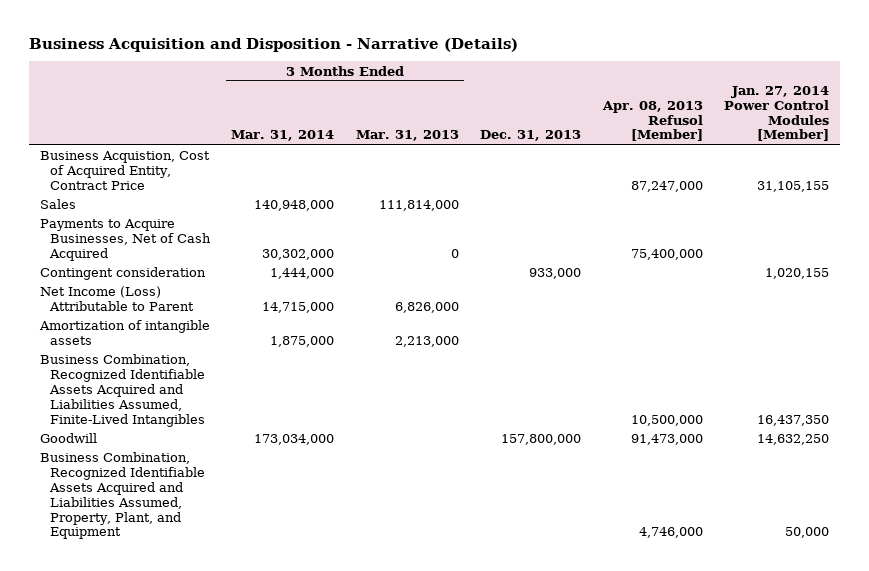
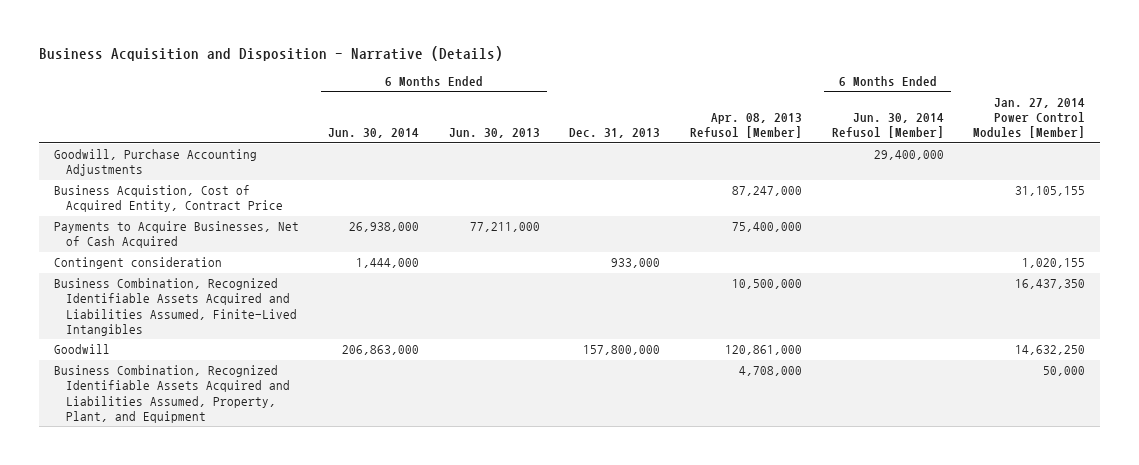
- | 3 Months Ended Mar. 31, 2014 | 3 Months Ended Mar. 31, 2013 | Dec. 31, 2013 | Apr. 08, 2013 Refusol [Member] | Jan. 27, 2014 Power Control Modules [Member]
+ | 6 Months Ended Jun. 30, 2014 | 6 Months Ended Jun. 30, 2013 | Dec. 31, 2013 | Apr. 08, 2013 Refusol [Member] | 6 Months Ended Jun. 30, 2014 Refusol [Member] | Jan. 27, 2014 Power Control Modules [Member]
+ Goodwill, Purchase Accounting Adjustments | | | | | 29,400,000 |
- Sales | 140,948,000 | 111,814,000 | | |
- Net Income (Loss) Attributable to Parent | 14,715,000 | 6,826,000 | | |
- Amortization of intangible assets | 1,875,000 | 2,213,000 | | |
- Goodwill | 173,034,000 | | 157,800,000 | 91,473,000 | 14,632,250
- Business Combination, Recognized Identifiable Assets Acquired and Liabilities Assumed, Property, Plant, and Equipment | | | | 4,746,000 | 50,000
+ Goodwill | 206,863,000 | | 157,800,000 | 120,861,000 | | 14,632,250
+ Business Combination, Recognized Identifiable Assets Acquired and Liabilities Assumed, Property, Plant, and Equipment | | | | 4,708,000 | | 50,000

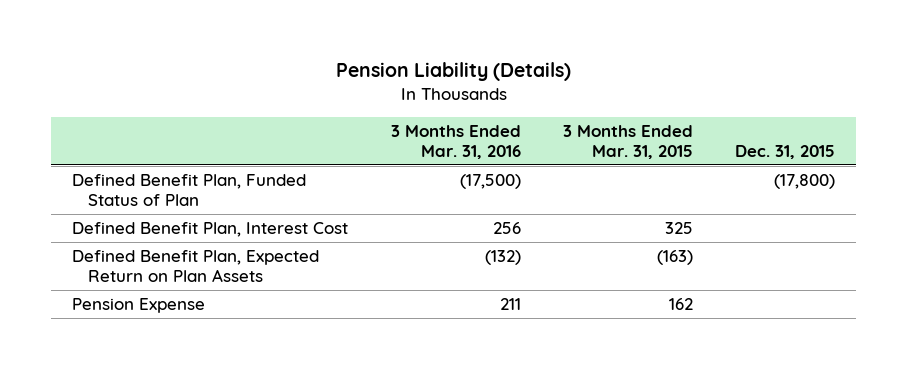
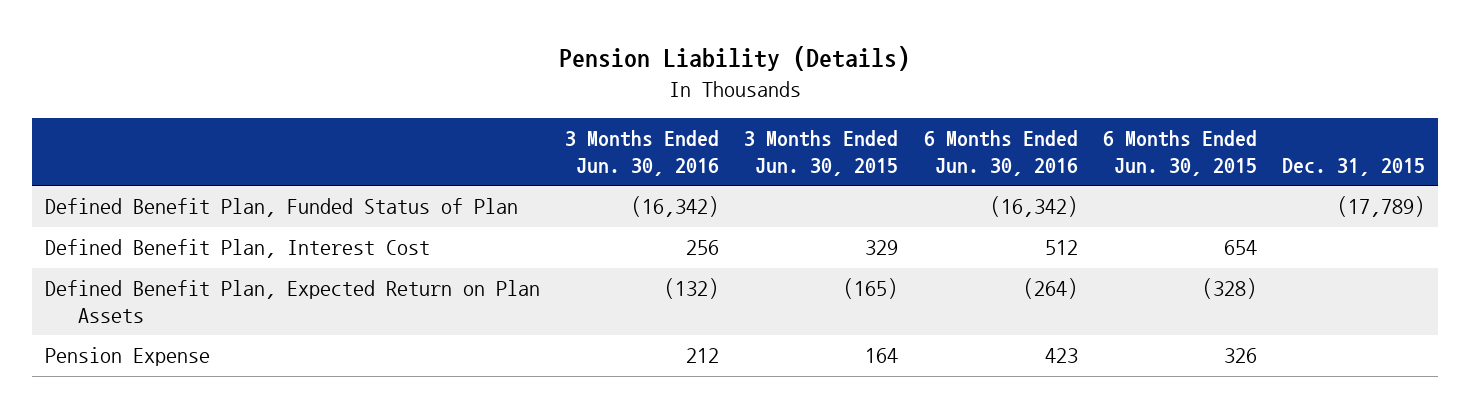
- | 3 Months Ended Mar. 31, 2016 | 3 Months Ended Mar. 31, 2015 | Dec. 31, 2015
+ | 3 Months Ended Jun. 30, 2016 | 3 Months Ended Jun. 30, 2015 | 6 Months Ended Jun. 30, 2016 | 6 Months Ended Jun. 30, 2015 | Dec. 31, 2015
- Defined Benefit Plan, Funded Status of Plan | (17,500) | | (17,800)
+ Defined Benefit Plan, Funded Status of Plan | (16,342) | | (16,342) | | (17,789)

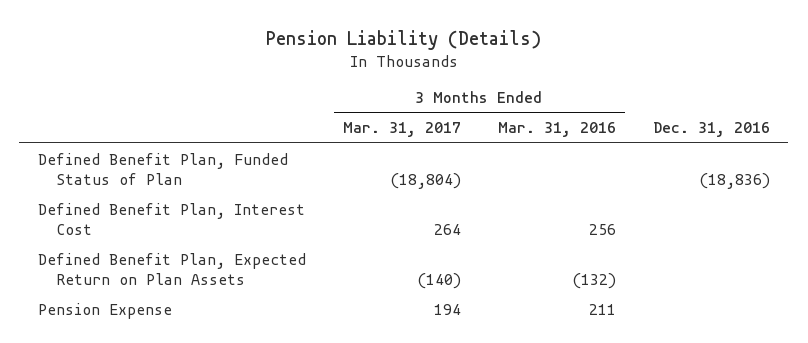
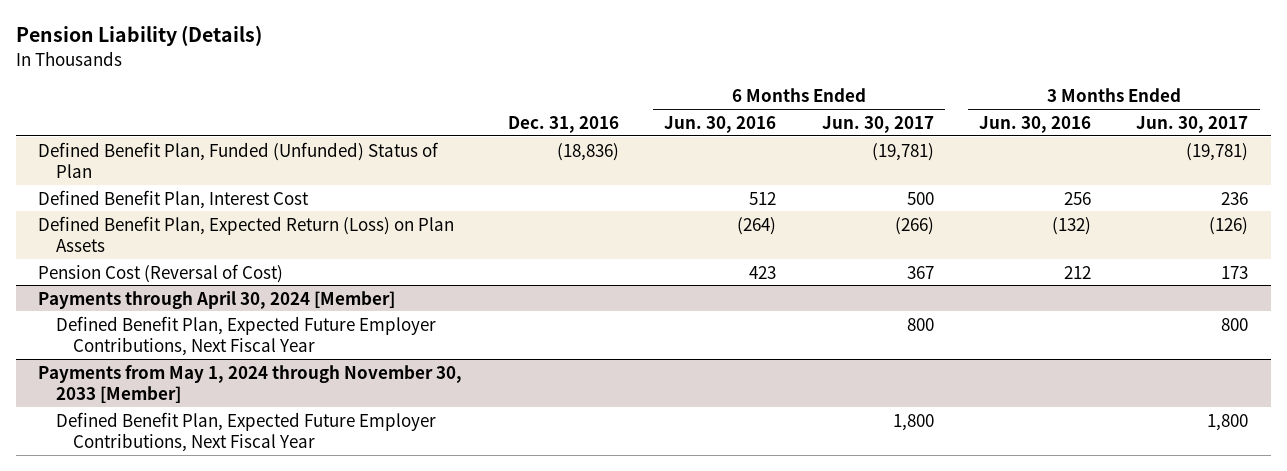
- | 3 Months Ended Mar. 31, 2017 | 3 Months Ended Mar. 31, 2016 | Dec. 31, 2016
+ | Dec. 31, 2016 | 6 Months Ended Jun. 30, 2016 | 6 Months Ended Jun. 30, 2017 | 3 Months Ended Jun. 30, 2016 | 3 Months Ended Jun. 30, 2017
- Defined Benefit Plan, Funded Status of Plan | (18,804) | | (18,836)
+ Defined Benefit Plan, Funded (Unfunded) Status of Plan | (18,836) | | (19,781) | | (19,781)
- Defined Benefit Plan, Expected Return on Plan Assets | (140) | (132) |
- Pension Expense | 194 | 211 |
+ Defined Benefit Plan, Expected Return (Loss) on Plan Assets | | (264) | (266) | (132) | (126)
+ Pension Cost (Reversal of Cost) | | 423 | 367 | 212 | 173
+ Payments through April 30, 2024 [Member]
+ Defined Benefit Plan, Expected Future Employer Contributions, Next Fiscal Year | | | 800 | | 800
+ Payments from May 1, 2024 through November 30, 2033 [Member]
+ Defined Benefit Plan, Expected Future Employer Contributions, Next Fiscal Year | | | 1,800 | | 1,800

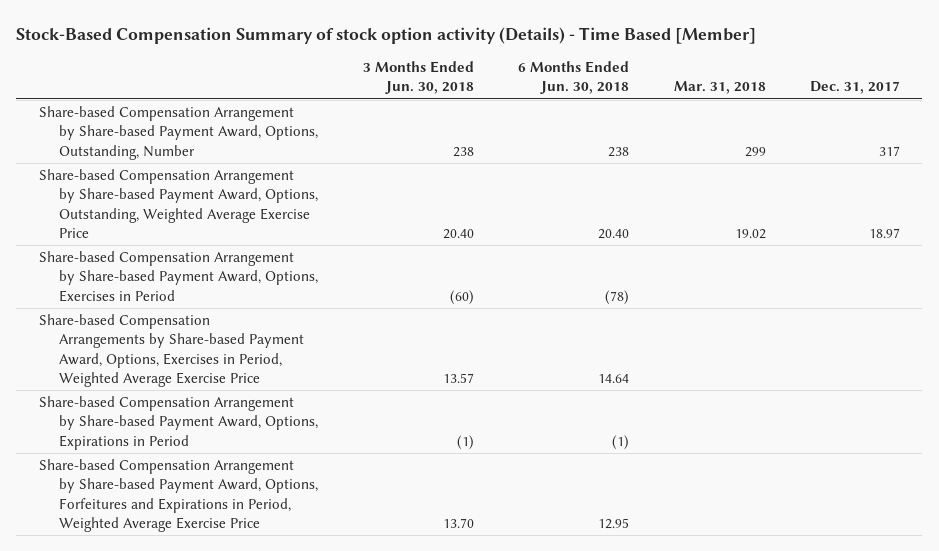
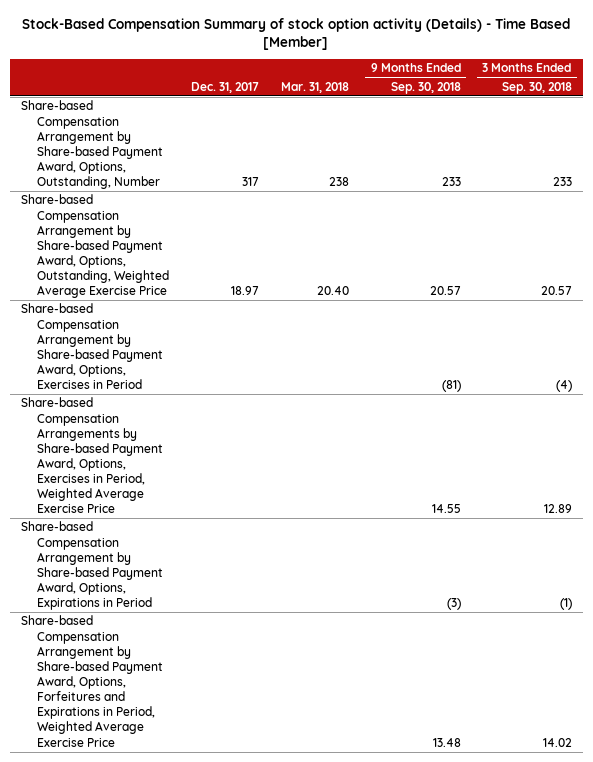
- | 3 Months Ended Jun. 30, 2018 | 6 Months Ended Jun. 30, 2018 | Mar. 31, 2018 | Dec. 31, 2017
+ | Dec. 31, 2017 | Mar. 31, 2018 | 9 Months Ended Sep. 30, 2018 | 3 Months Ended Sep. 30, 2018
- Share-based Compensation Arrangement by Share-based Payment Award, Options, Outstanding, Number | 238 | 238 | 299 | 317
- Share-based Compensation Arrangement by Share-based Payment Award, Options, Outstanding, Weighted Average Exercise Price | 20.40 | 20.40 | 19.02 | 18.97
+ Share-based Compensation Arrangement by Share-based Payment Award, Options, Outstanding, Number | 317 | 238 | 233 | 233
+ Share-based Compensation Arrangement by Share-based Payment Award, Options, Outstanding, Weighted Average Exercise Price | 18.97 | 20.40 | 20.57 | 20.57

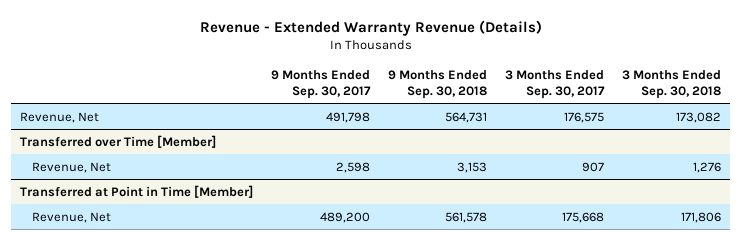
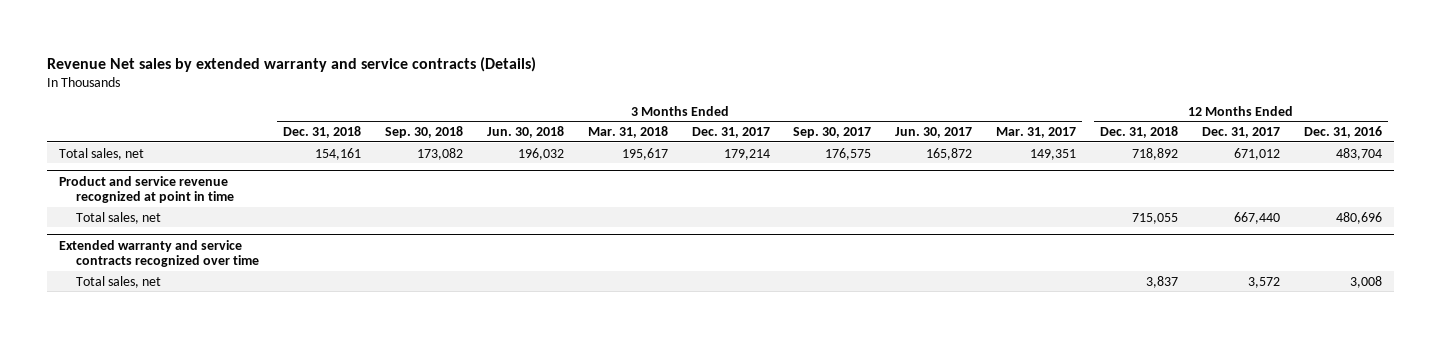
- Revenue - Extended Warranty Revenue (Details)
+ Revenue Net sales by extended warranty and service contracts (Details)
- | 9 Months Ended Sep. 30, 2017 | 9 Months Ended Sep. 30, 2018 | 3 Months Ended Sep. 30, 2017 | 3 Months Ended Sep. 30, 2018
+ | 3 Months Ended Dec. 31, 2018 | 3 Months Ended Sep. 30, 2018 | 3 Months Ended Jun. 30, 2018 | 3 Months Ended Mar. 31, 2018 | 3 Months Ended Dec. 31, 2017 | 3 Months Ended Sep. 30, 2017 | 3 Months Ended Jun. 30, 2017 | 3 Months Ended Mar. 31, 2017 | 12 Months Ended Dec. 31, 2018 | 12 Months Ended Dec. 31, 2017 | 12 Months Ended Dec. 31, 2016
- Revenue, Net | 491,798 | 564,731 | 176,575 | 173,082
- Transferred over Time [Member]
- Revenue, Net | 2,598 | 3,153 | 907 | 1,276
- Transferred at Point in Time [Member]
- Revenue, Net | 489,200 | 561,578 | 175,668 | 171,806
+ Total sales, net | 154,161 | 173,082 | 196,032 | 195,617 | 179,214 | 176,575 | 165,872 | 149,351 | 718,892 | 671,012 | 483,704
+ Product and service revenue recognized at point in time
+ Total sales, net | | | | | | | | | 715,055 | 667,440 | 480,696
+ Extended warranty and service contracts recognized over time
+ Total sales, net | | | | | | | | | 3,837 | 3,572 | 3,008

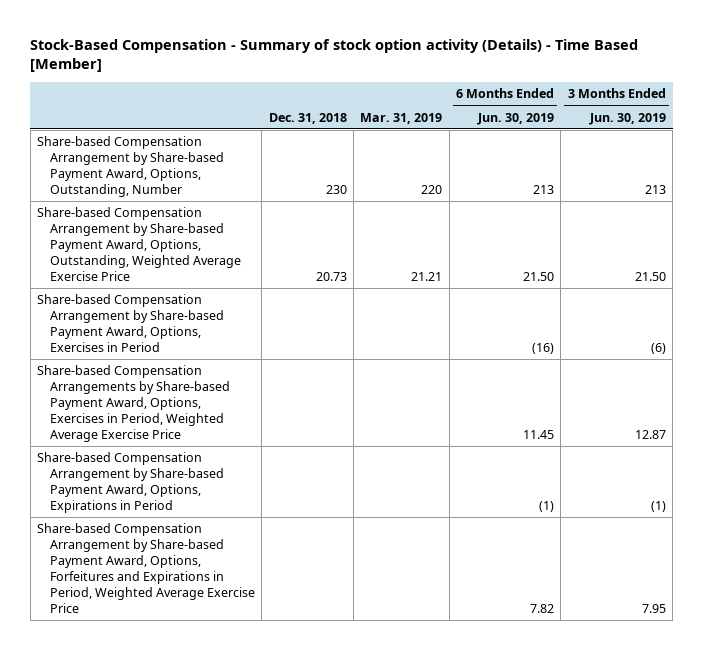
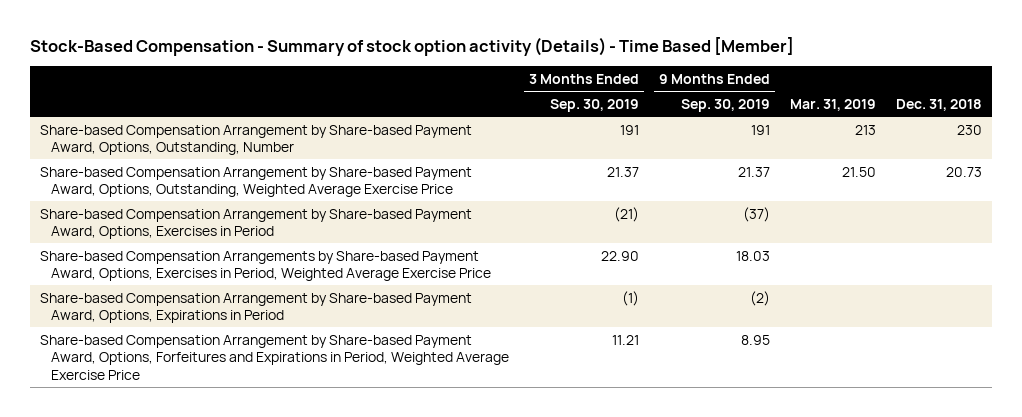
- | Dec. 31, 2018 | Mar. 31, 2019 | 6 Months Ended Jun. 30, 2019 | 3 Months Ended Jun. 30, 2019
+ | 3 Months Ended Sep. 30, 2019 | 9 Months Ended Sep. 30, 2019 | Mar. 31, 2019 | Dec. 31, 2018
- Share-based Compensation Arrangement by Share-based Payment Award, Options, Outstanding, Number | 230 | 220 | 213 | 213
- Share-based Compensation Arrangement by Share-based Payment Award, Options, Outstanding, Weighted Average Exercise Price | 20.73 | 21.21 | 21.50 | 21.50
+ Share-based Compensation Arrangement by Share-based Payment Award, Options, Outstanding, Number | 191 | 191 | 213 | 230
+ Share-based Compensation Arrangement by Share-based Payment Award, Options, Outstanding, Weighted Average Exercise Price | 21.37 | 21.37 | 21.50 | 20.73

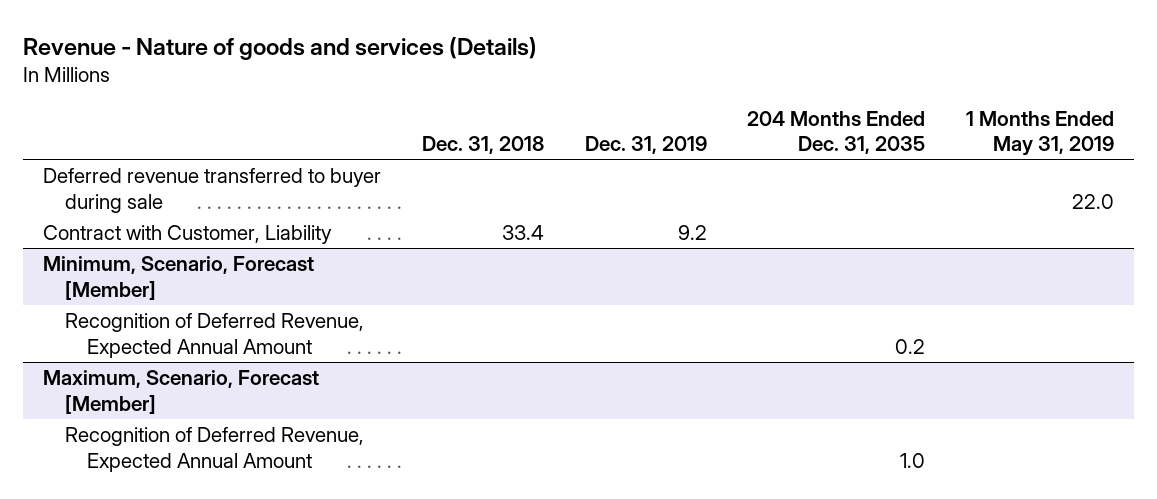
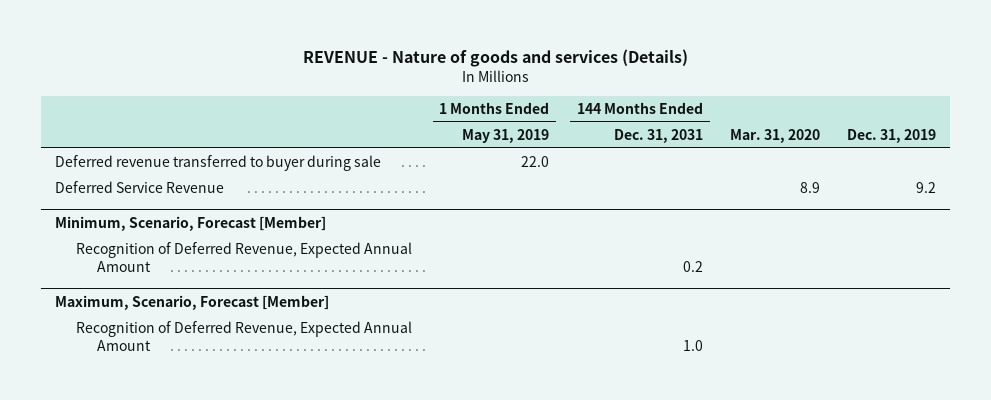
- Revenue - Nature of goods and services (Details)
+ REVENUE - Nature of goods and services (Details)
- | Dec. 31, 2018 | Dec. 31, 2019 | 204 Months Ended Dec. 31, 2035 | 1 Months Ended May 31, 2019
+ | 1 Months Ended May 31, 2019 | 144 Months Ended Dec. 31, 2031 | Mar. 31, 2020 | Dec. 31, 2019
- Contract with Customer, Liability | 33.4 | 9.2 | |
+ Deferred Service Revenue | | | 8.9 | 9.2

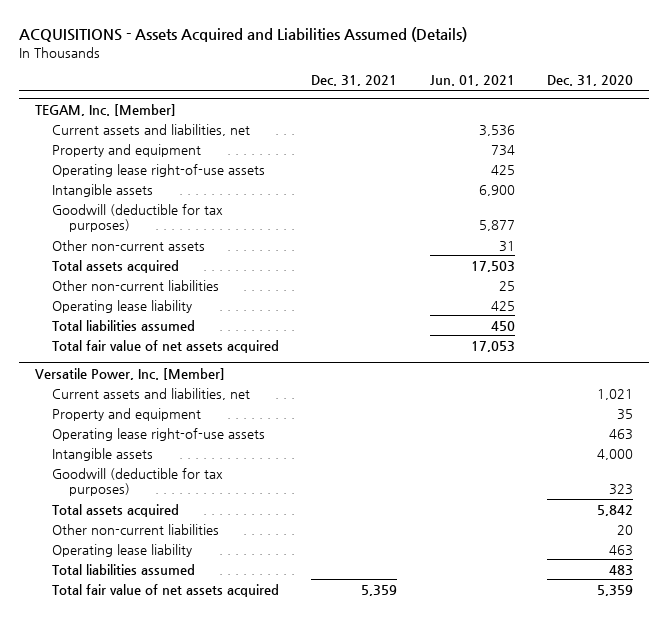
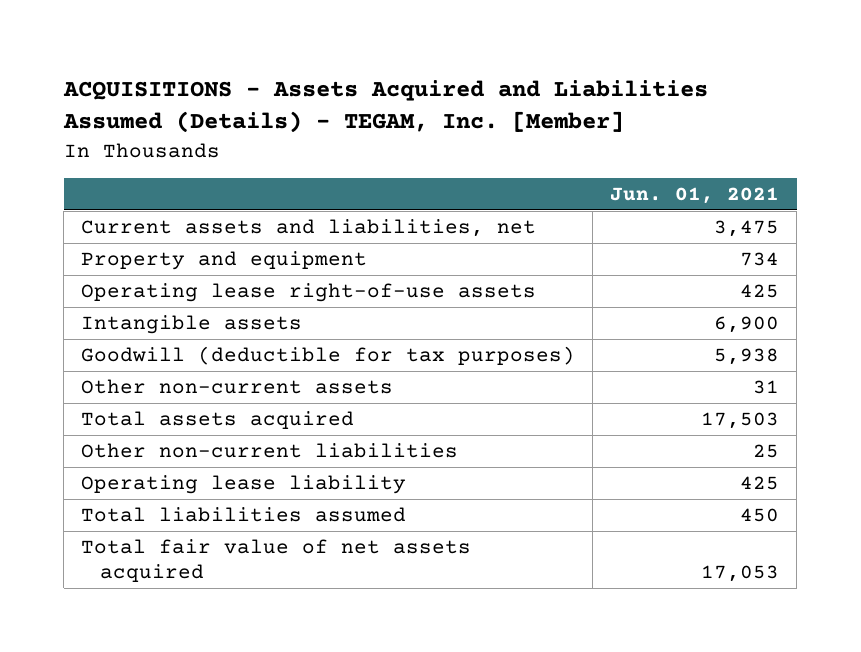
- ACQUISITIONS - Assets Acquired and Liabilities Assumed (Details)
+ ACQUISITIONS - Assets Acquired and Liabilities Assumed (Details) - TEGAM, Inc. [Member]
- | Dec. 31, 2021 | Jun. 01, 2021 | Dec. 31, 2020
+ | Jun. 01, 2021
- TEGAM, Inc. [Member]
- Current assets and liabilities, net | | 3,536 |
+ Current assets and liabilities, net | 3,475
- Goodwill (deductible for tax purposes) | | 5,877 |
+ Goodwill (deductible for tax purposes) | 5,938
- Versatile Power, Inc. [Member]
- Current assets and liabilities, net | | | 1,021
- Property and equipment | | | 35
- Operating lease right-of-use assets | | | 463
- Intangible assets | | | 4,000
- Goodwill (deductible for tax purposes) | | | 323
- Total assets acquired | | | 5,842
- Other non-current liabilities | | | 20
- Operating lease liability | | | 463
- Total liabilities assumed | | | 483
- Total fair value of net assets acquired | 5,359 | | 5,359

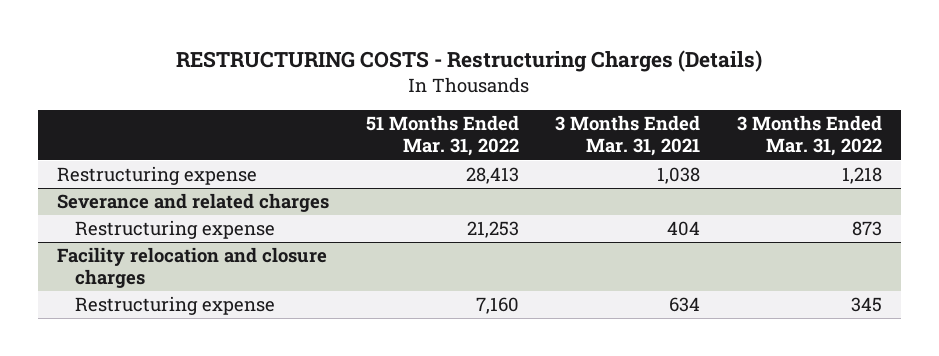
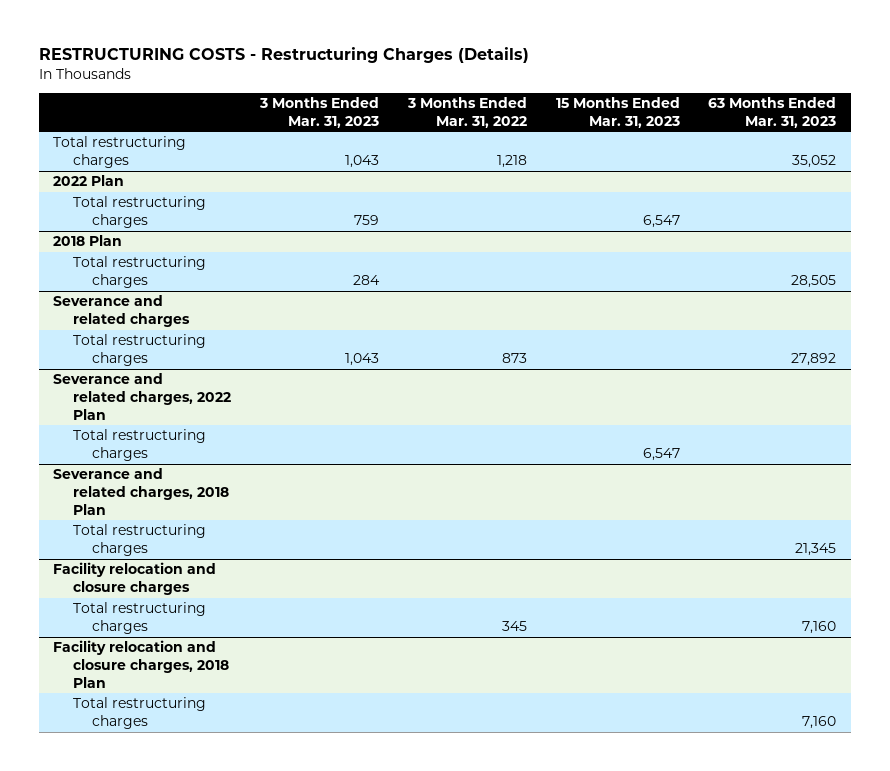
- | 51 Months Ended Mar. 31, 2022 | 3 Months Ended Mar. 31, 2021 | 3 Months Ended Mar. 31, 2022
+ | 3 Months Ended Mar. 31, 2023 | 3 Months Ended Mar. 31, 2022 | 15 Months Ended Mar. 31, 2023 | 63 Months Ended Mar. 31, 2023
- Restructuring expense | 28,413 | 1,038 | 1,218
+ Total restructuring charges | 1,043 | 1,218 | | 35,052
+ 2022 Plan
+ Total restructuring charges | 759 | | 6,547 |
+ 2018 Plan
+ Total restructuring charges | 284 | | | 28,505
@ Severance and related charges
- Restructuring expense | 21,253 | 404 | 873
+ Total restructuring charges | 1,043 | 873 | | 27,892
+ Severance and related charges, 2022 Plan
+ Total restructuring charges | | | 6,547 |
+ Severance and related charges, 2018 Plan
+ Total restructuring charges | | | | 21,345
@ Facility relocation and closure charges
- Restructuring expense | 7,160 | 634 | 345
+ Total restructuring charges | | 345 | | 7,160
+ Facility relocation and closure charges, 2018 Plan
+ Total restructuring charges | | | | 7,160

